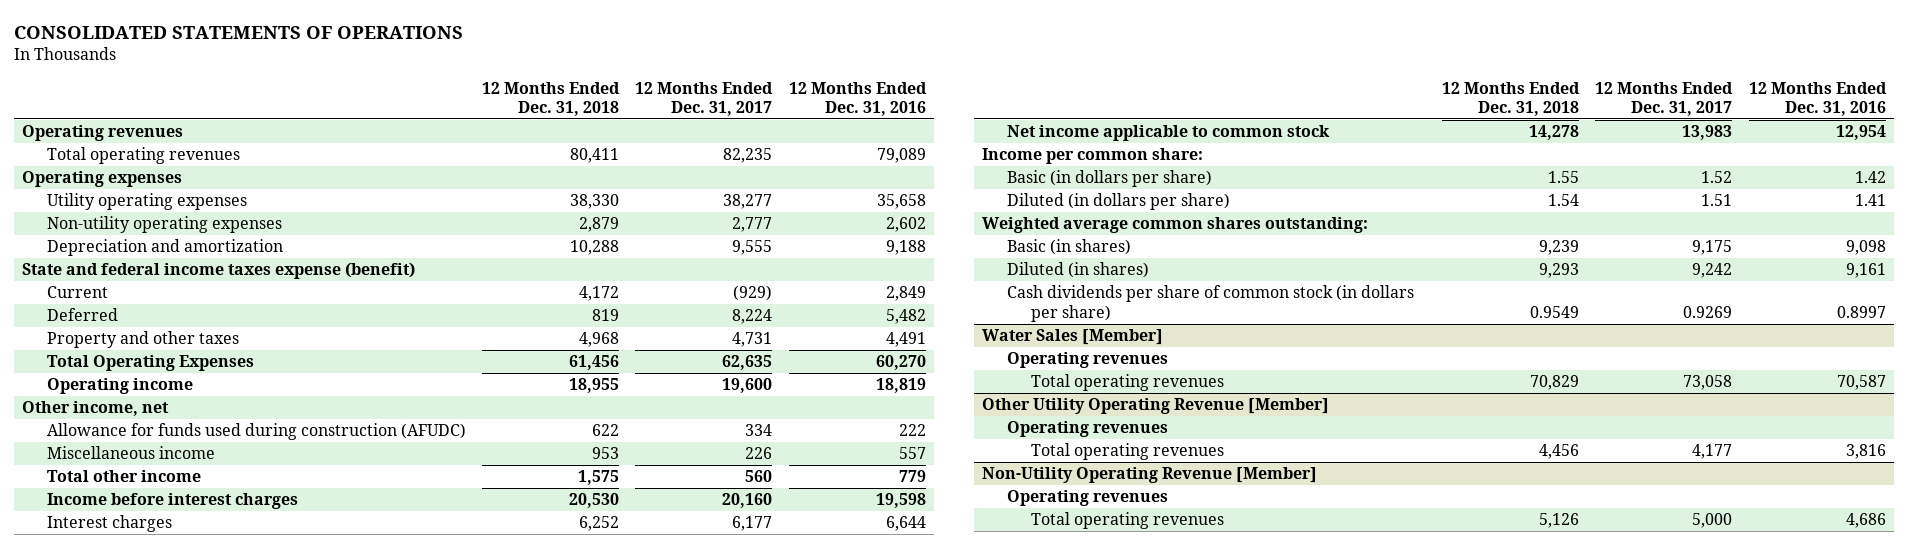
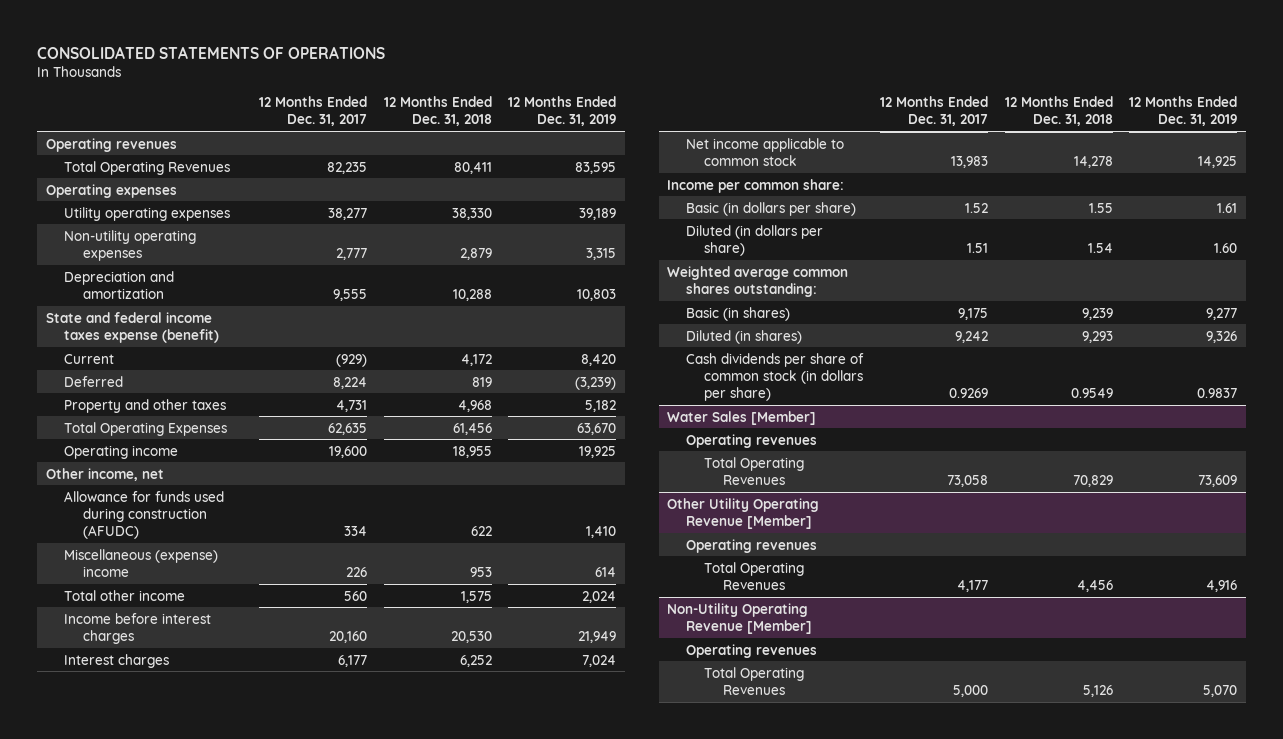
- | 12 Months Ended Dec. 31, 2018 | 12 Months Ended Dec. 31, 2017 | 12 Months Ended Dec. 31, 2016
+ | 12 Months Ended Dec. 31, 2017 | 12 Months Ended Dec. 31, 2018 | 12 Months Ended Dec. 31, 2019
- Total operating revenues | 80,411 | 82,235 | 79,089
+ Total Operating Revenues | 82,235 | 80,411 | 83,595
- Miscellaneous income | 953 | 226 | 557
+ Miscellaneous (expense) income | 226 | 953 | 614
@ Water Sales [Member]
- Total operating revenues | 70,829 | 73,058 | 70,587
+ Total Operating Revenues | 73,058 | 70,829 | 73,609
@ Other Utility Operating Revenue [Member]
- Total operating revenues | 4,456 | 4,177 | 3,816
+ Total Operating Revenues | 4,177 | 4,456 | 4,916
@ Non-Utility Operating Revenue [Member]
- Total operating revenues | 5,126 | 5,000 | 4,686
+ Total Operating Revenues | 5,000 | 5,126 | 5,070

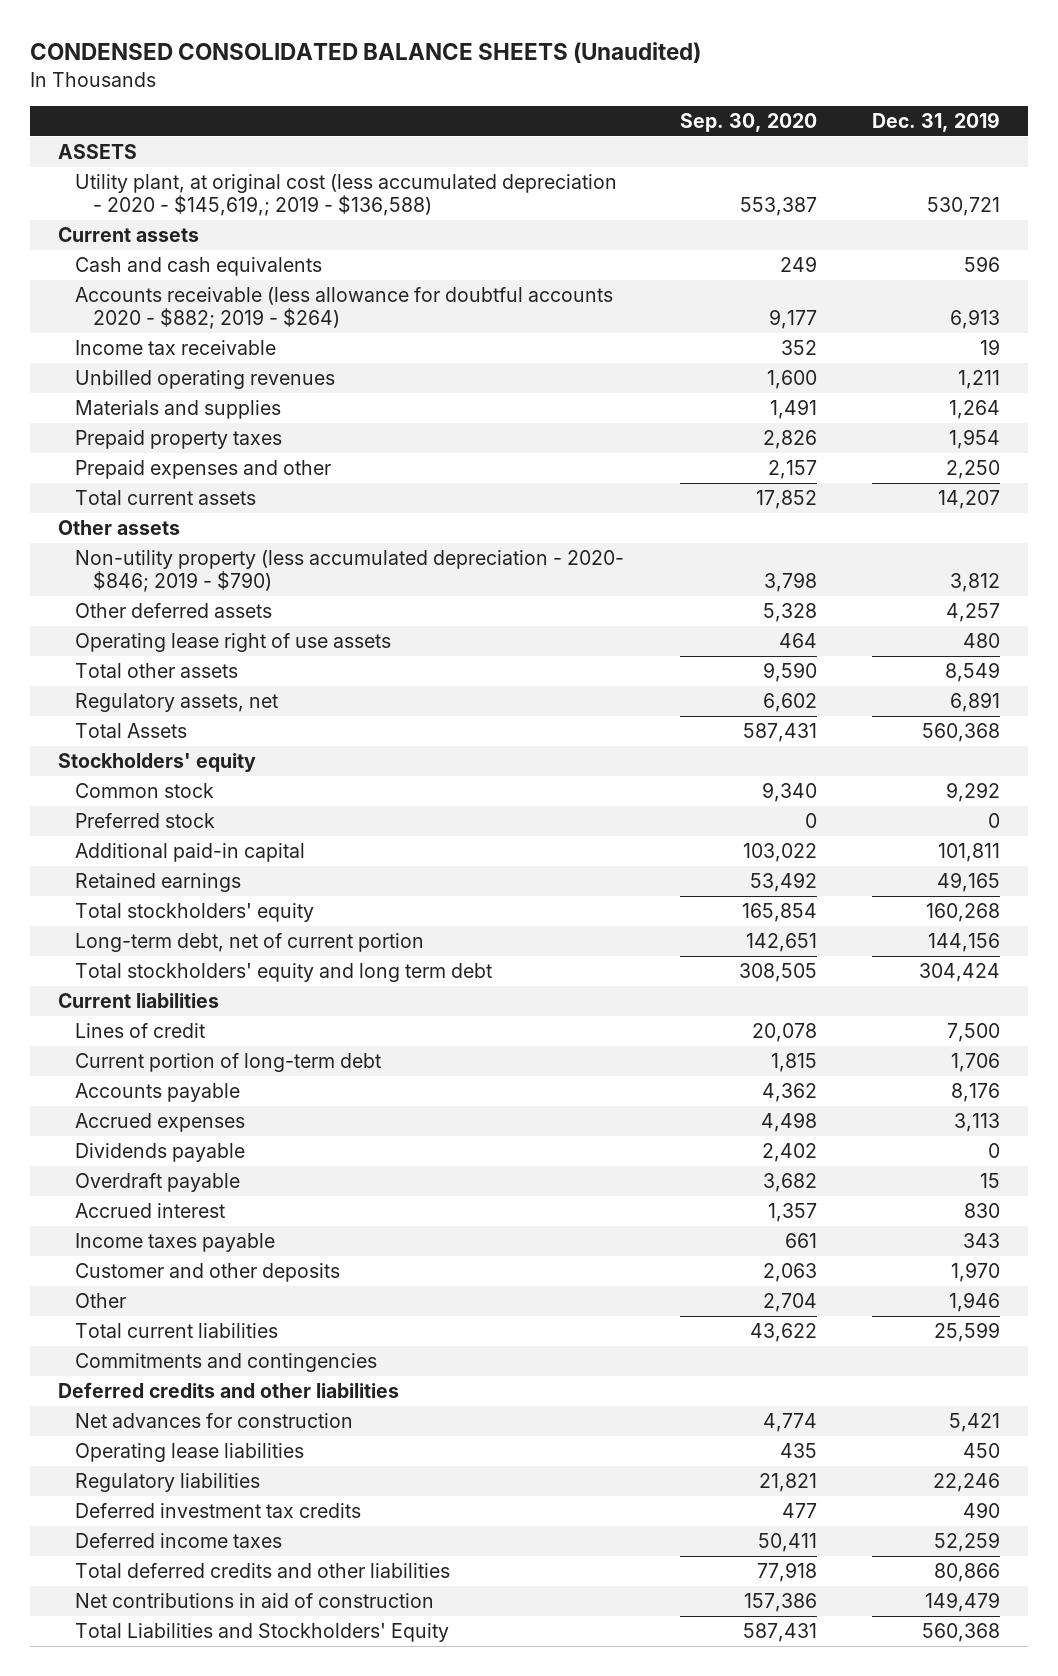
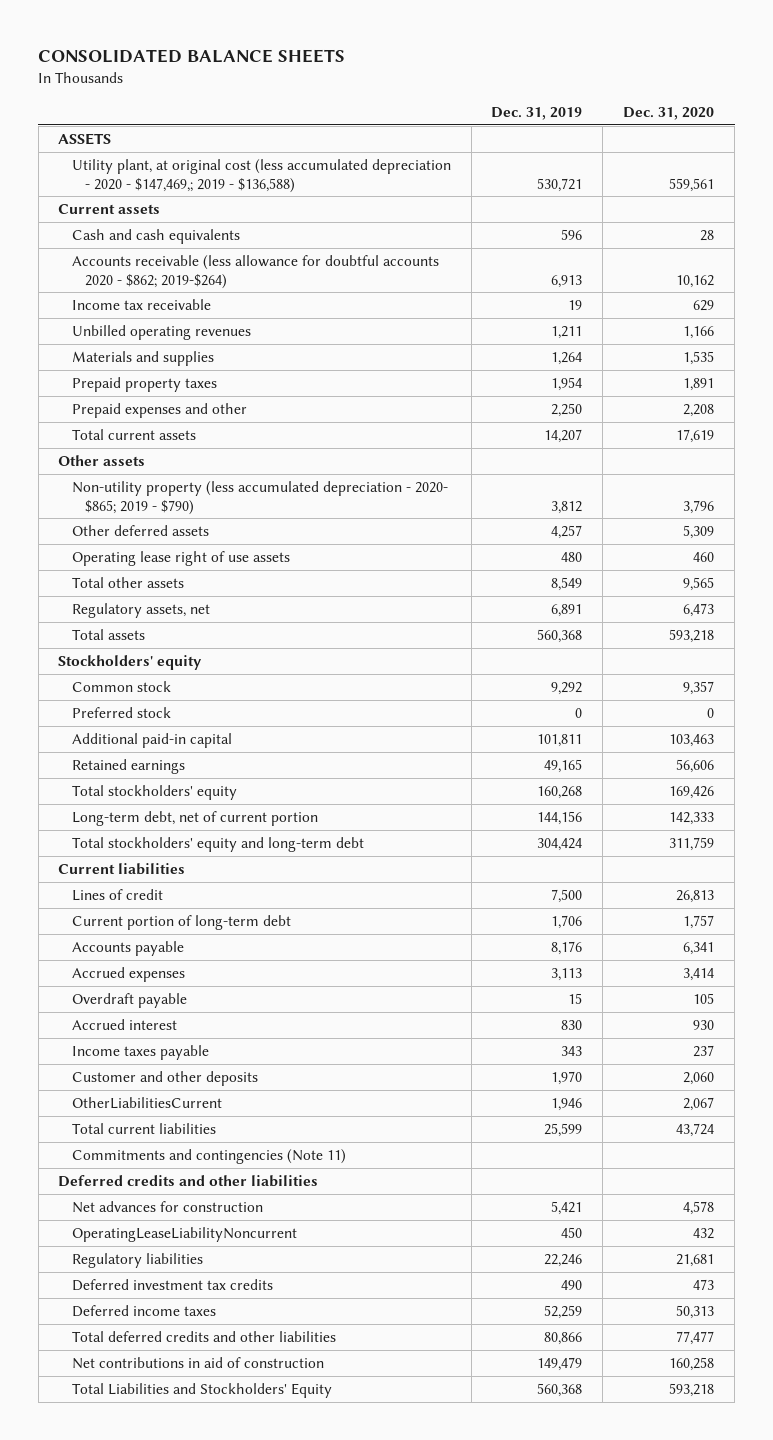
- CONDENSED CONSOLIDATED BALANCE SHEETS (Unaudited)
+ CONSOLIDATED BALANCE SHEETS
- | Sep. 30, 2020 | Dec. 31, 2019
+ | Dec. 31, 2019 | Dec. 31, 2020
- Utility plant, at original cost (less accumulated depreciation - 2020 - $145,619,; 2019 - $136,588) | 553,387 | 530,721
+ Utility plant, at original cost (less accumulated depreciation - 2020 - $147,469,; 2019 - $136,588) | 530,721 | 559,561
- Accounts receivable (less allowance for doubtful accounts 2020 - $882; 2019 - $264) | 9,177 | 6,913
+ Accounts receivable (less allowance for doubtful accounts 2020 - $862; 2019-$264) | 6,913 | 10,162
- Non-utility property (less accumulated depreciation - 2020- $846; 2019 - $790) | 3,798 | 3,812
+ Non-utility property (less accumulated depreciation - 2020- $865; 2019 - $790) | 3,812 | 3,796
- Total Assets | 587,431 | 560,368
+ Total assets | 560,368 | 593,218
- Total stockholders' equity and long term debt | 308,505 | 304,424
+ Total stockholders' equity and long-term debt | 304,424 | 311,759
- Dividends payable | 2,402 | 0
- Other | 2,704 | 1,946
+ OtherLiabilitiesCurrent | 1,946 | 2,067
- Commitments and contingencies
+ Commitments and contingencies (Note 11)
- Operating lease liabilities | 435 | 450
+ OperatingLeaseLiabilityNoncurrent | 450 | 432

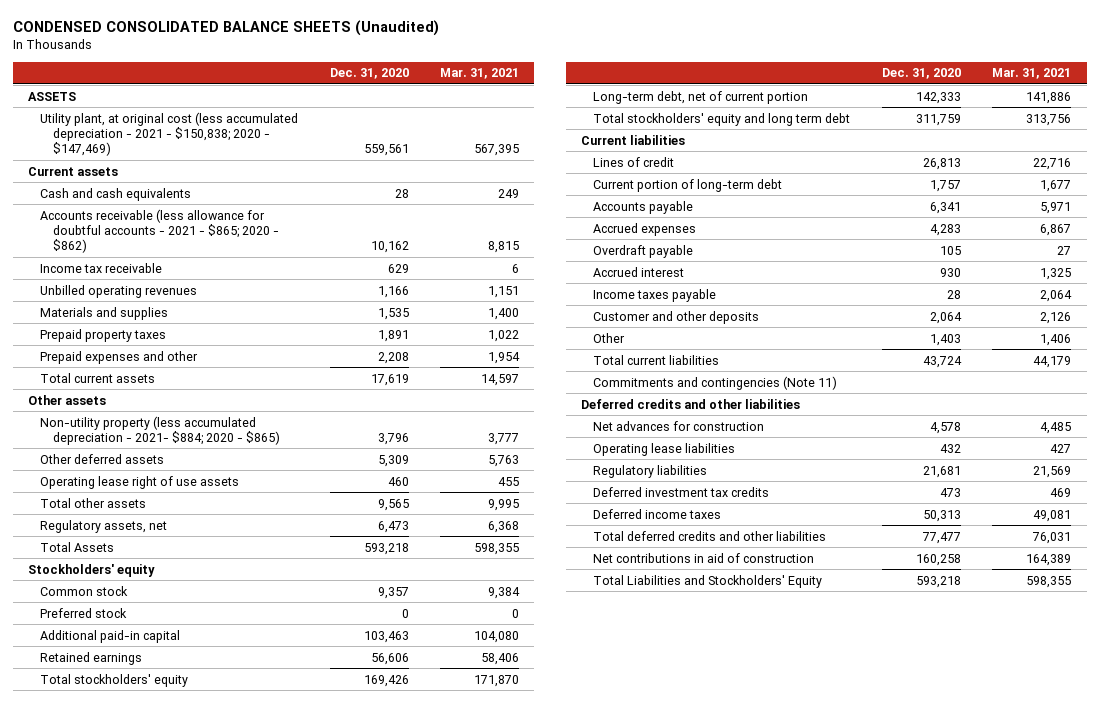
- CONSOLIDATED BALANCE SHEETS
+ CONDENSED CONSOLIDATED BALANCE SHEETS (Unaudited)
- | Dec. 31, 2019 | Dec. 31, 2020
+ | Dec. 31, 2020 | Mar. 31, 2021
- Utility plant, at original cost (less accumulated depreciation - 2020 - $147,469,; 2019 - $136,588) | 530,721 | 559,561
+ Utility plant, at original cost (less accumulated depreciation - 2021 - $150,838; 2020 - $147,469) | 559,561 | 567,395
- Accounts receivable (less allowance for doubtful accounts 2020 - $862; 2019-$264) | 6,913 | 10,162
+ Accounts receivable (less allowance for doubtful accounts - 2021 - $865; 2020 - $862) | 10,162 | 8,815
- Non-utility property (less accumulated depreciation - 2020- $865; 2019 - $790) | 3,812 | 3,796
+ Non-utility property (less accumulated depreciation - 2021- $884; 2020 - $865) | 3,796 | 3,777
- Total assets | 560,368 | 593,218
+ Total Assets | 593,218 | 598,355
- Total stockholders' equity and long-term debt | 304,424 | 311,759
+ Total stockholders' equity and long term debt | 311,759 | 313,756
- Accrued expenses | 3,113 | 3,414
+ Accrued expenses | 4,283 | 6,867
- Income taxes payable | 343 | 237
- Customer and other deposits | 1,970 | 2,060
- OtherLiabilitiesCurrent | 1,946 | 2,067
+ Income taxes payable | 28 | 2,064
+ Customer and other deposits | 2,064 | 2,126
+ Other | 1,403 | 1,406
- OperatingLeaseLiabilityNoncurrent | 450 | 432
+ Operating lease liabilities | 432 | 427

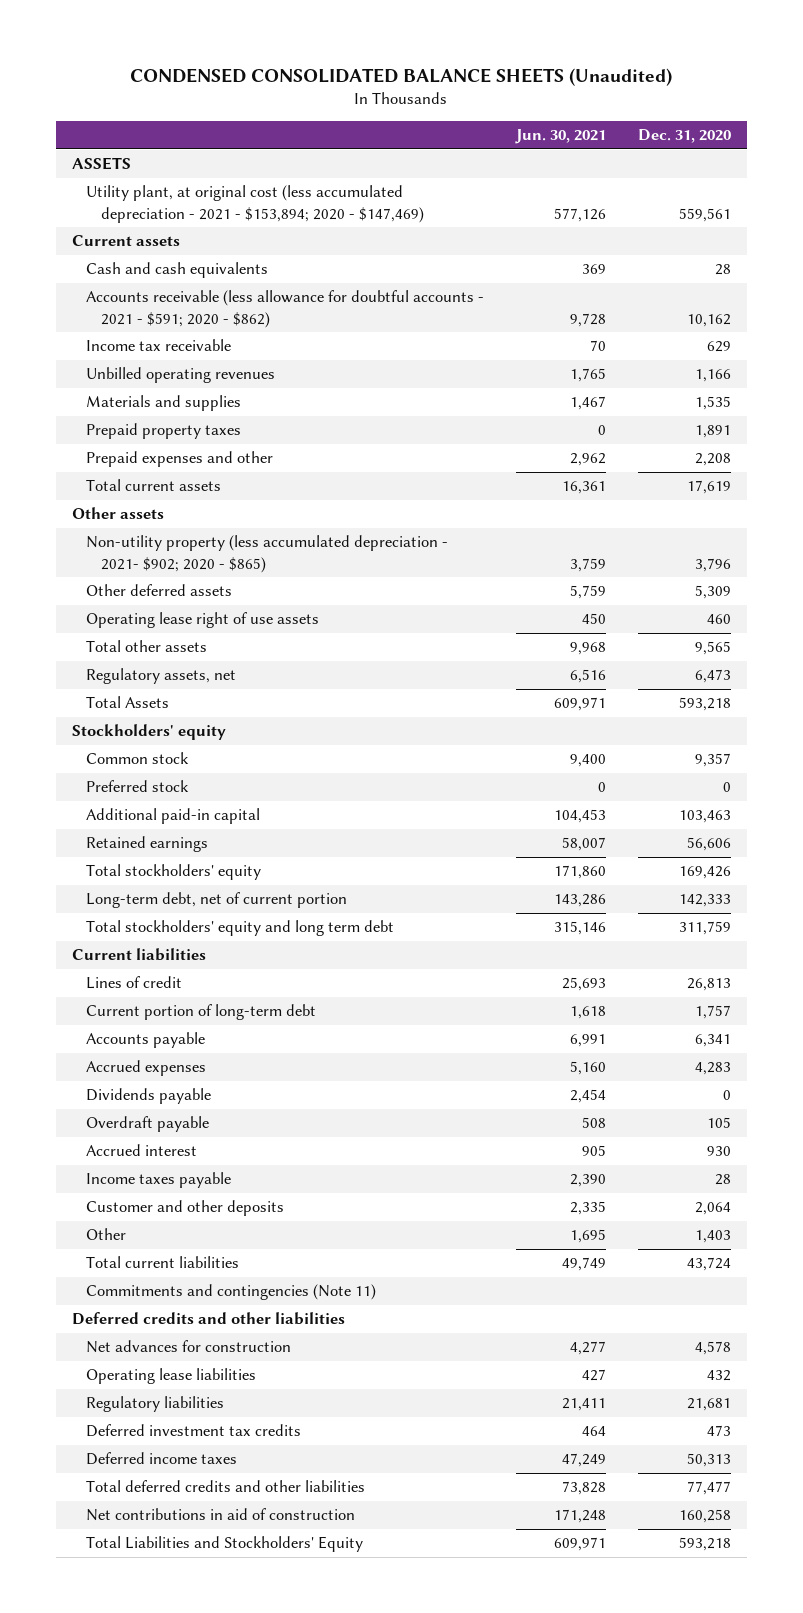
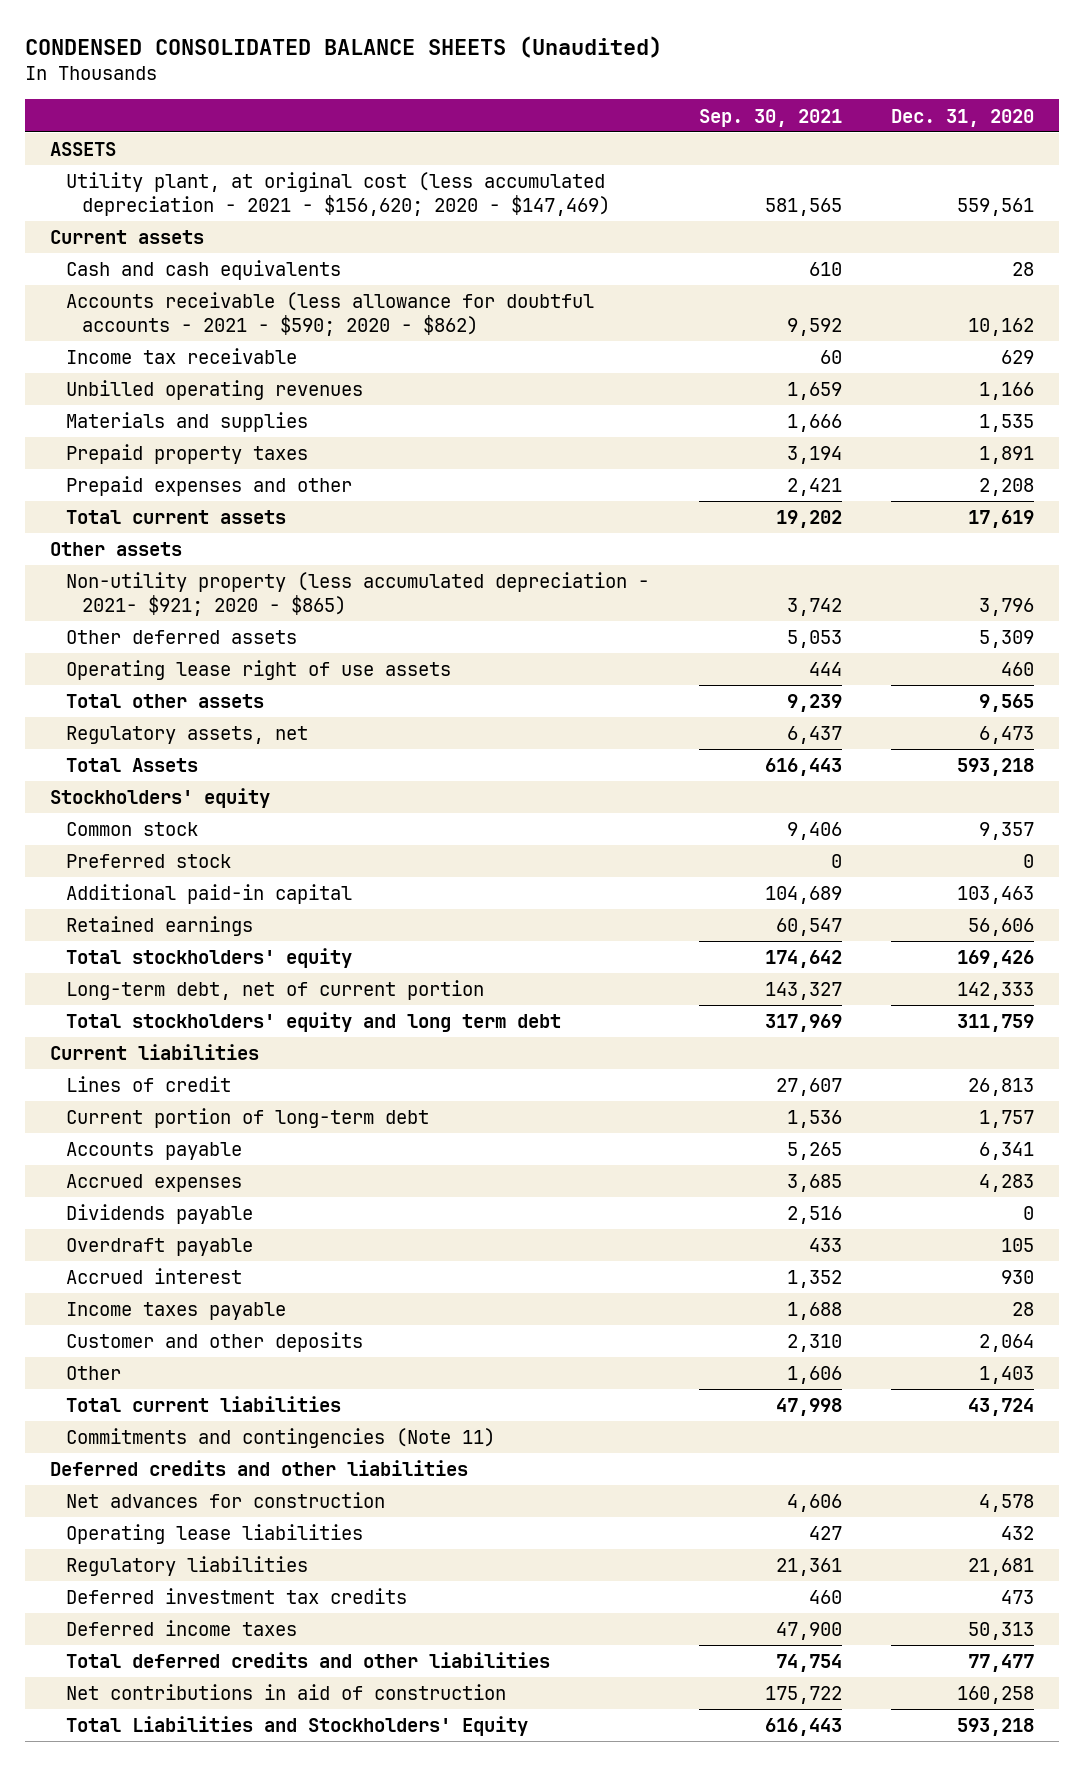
- | Jun. 30, 2021 | Dec. 31, 2020
+ | Sep. 30, 2021 | Dec. 31, 2020
- Utility plant, at original cost (less accumulated depreciation - 2021 - $153,894; 2020 - $147,469) | 577,126 | 559,561
+ Utility plant, at original cost (less accumulated depreciation - 2021 - $156,620; 2020 - $147,469) | 581,565 | 559,561
- Accounts receivable (less allowance for doubtful accounts - 2021 - $591; 2020 - $862) | 9,728 | 10,162
+ Accounts receivable (less allowance for doubtful accounts - 2021 - $590; 2020 - $862) | 9,592 | 10,162
- Non-utility property (less accumulated depreciation - 2021- $902; 2020 - $865) | 3,759 | 3,796
+ Non-utility property (less accumulated depreciation - 2021- $921; 2020 - $865) | 3,742 | 3,796

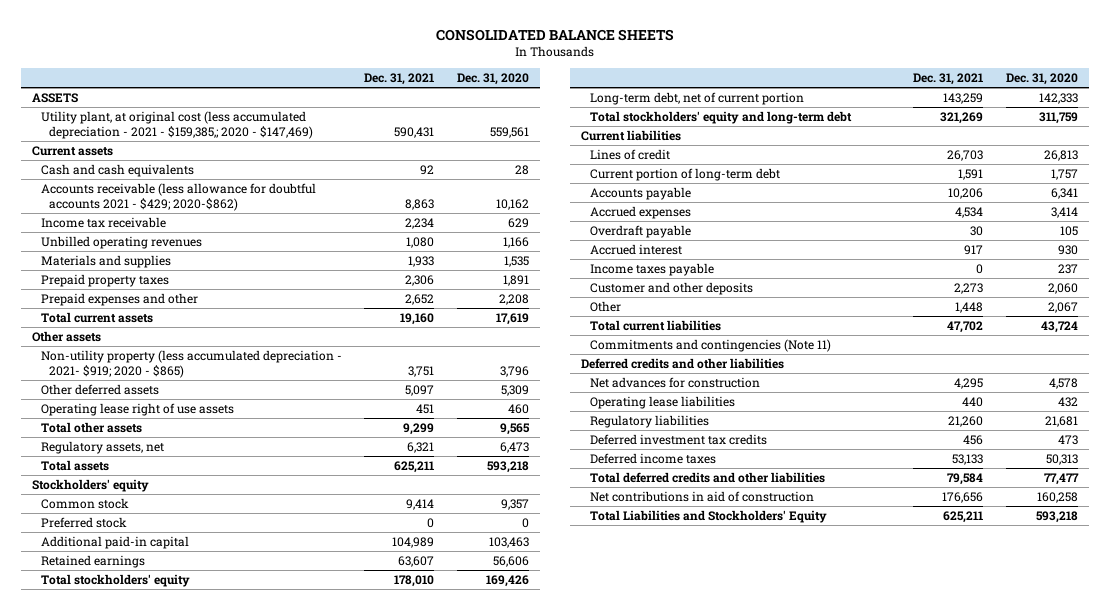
- CONDENSED CONSOLIDATED BALANCE SHEETS (Unaudited)
+ CONSOLIDATED BALANCE SHEETS
- | Sep. 30, 2021 | Dec. 31, 2020
+ | Dec. 31, 2021 | Dec. 31, 2020
- Utility plant, at original cost (less accumulated depreciation - 2021 - $156,620; 2020 - $147,469) | 581,565 | 559,561
+ Utility plant, at original cost (less accumulated depreciation - 2021 - $159,385,; 2020 - $147,469) | 590,431 | 559,561
- Accounts receivable (less allowance for doubtful accounts - 2021 - $590; 2020 - $862) | 9,592 | 10,162
+ Accounts receivable (less allowance for doubtful accounts 2021 - $429; 2020-$862) | 8,863 | 10,162
- Non-utility property (less accumulated depreciation - 2021- $921; 2020 - $865) | 3,742 | 3,796
+ Non-utility property (less accumulated depreciation - 2021- $919; 2020 - $865) | 3,751 | 3,796
- Total Assets | 616,443 | 593,218
+ Total assets | 625,211 | 593,218
- Total stockholders' equity and long term debt | 317,969 | 311,759
+ Total stockholders' equity and long-term debt | 321,269 | 311,759
- Accrued expenses | 3,685 | 4,283
- Dividends payable | 2,516 | 0
+ Accrued expenses | 4,534 | 3,414
- Income taxes payable | 1,688 | 28
- Customer and other deposits | 2,310 | 2,064
- Other | 1,606 | 1,403
+ Income taxes payable | 0 | 237
+ Customer and other deposits | 2,273 | 2,060
+ Other | 1,448 | 2,067

